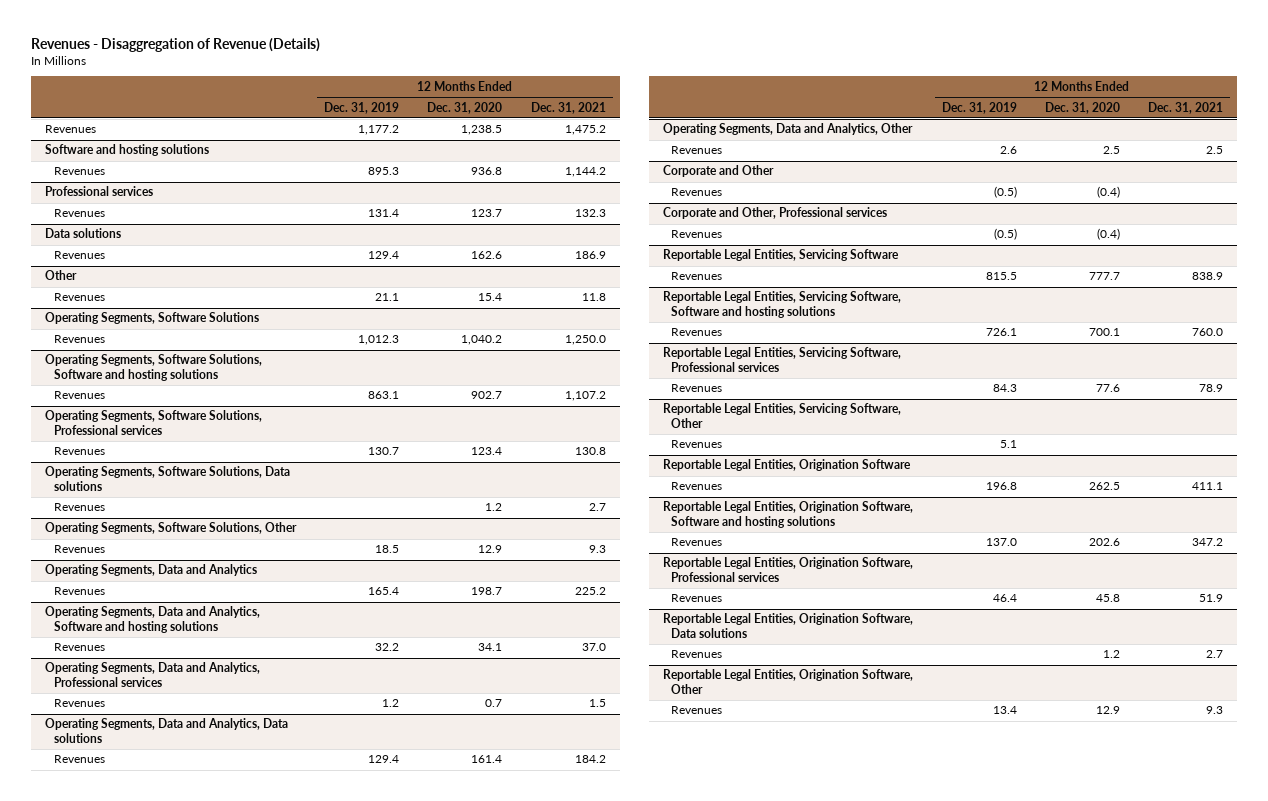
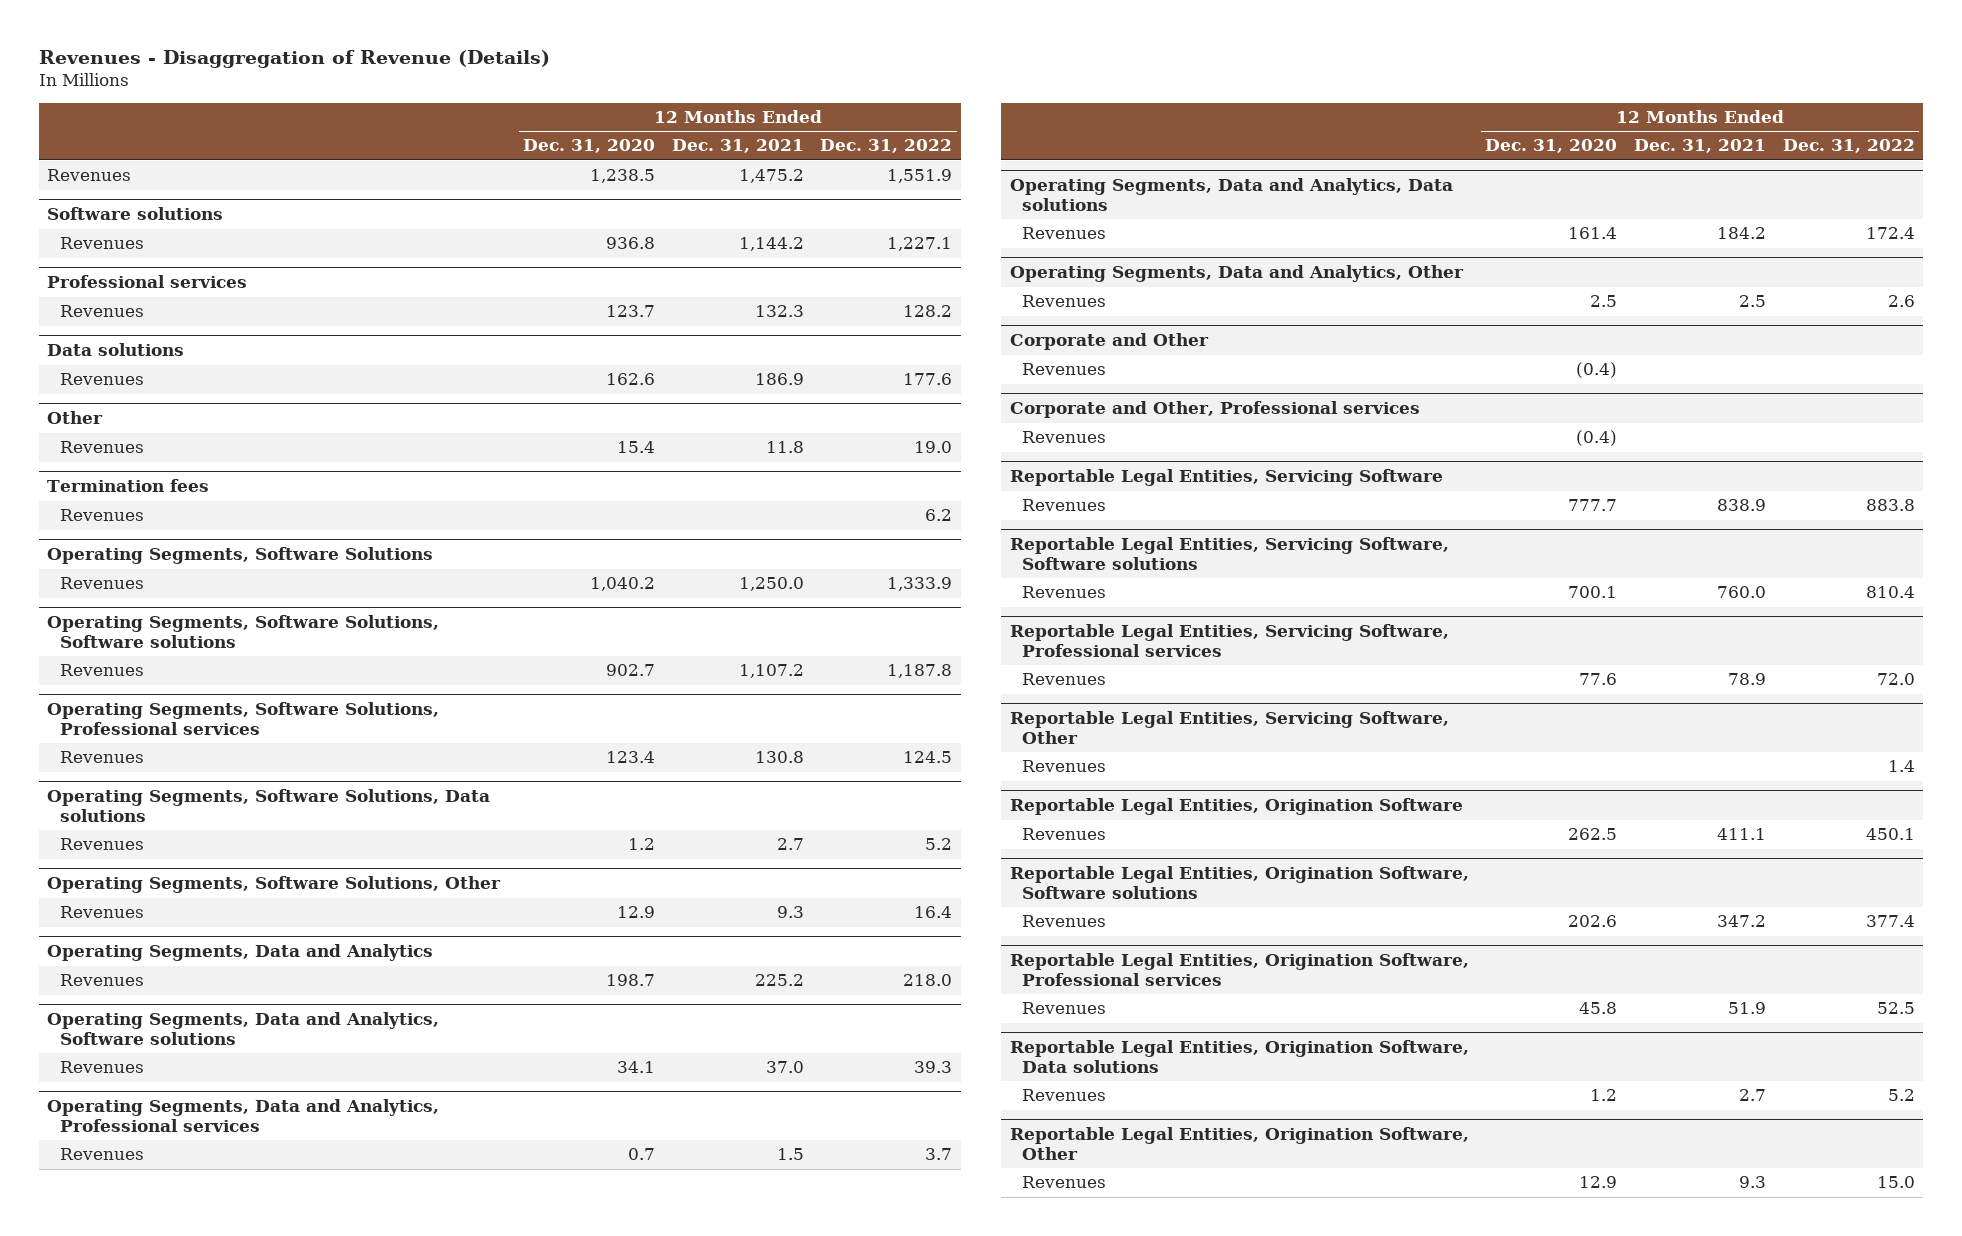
- | 12 Months Ended Dec. 31, 2019 | 12 Months Ended Dec. 31, 2020 | 12 Months Ended Dec. 31, 2021
+ | 12 Months Ended Dec. 31, 2020 | 12 Months Ended Dec. 31, 2021 | 12 Months Ended Dec. 31, 2022
- Software and hosting solutions
+ Software solutions
+ Termination fees
+ Revenues | | | 6.2
- Operating Segments, Software Solutions, Software and hosting solutions
+ Operating Segments, Software Solutions, Software solutions
- Operating Segments, Data and Analytics, Software and hosting solutions
+ Operating Segments, Data and Analytics, Software solutions
- Reportable Legal Entities, Servicing Software, Software and hosting solutions
+ Reportable Legal Entities, Servicing Software, Software solutions
- Reportable Legal Entities, Origination Software, Software and hosting solutions
+ Reportable Legal Entities, Origination Software, Software solutions

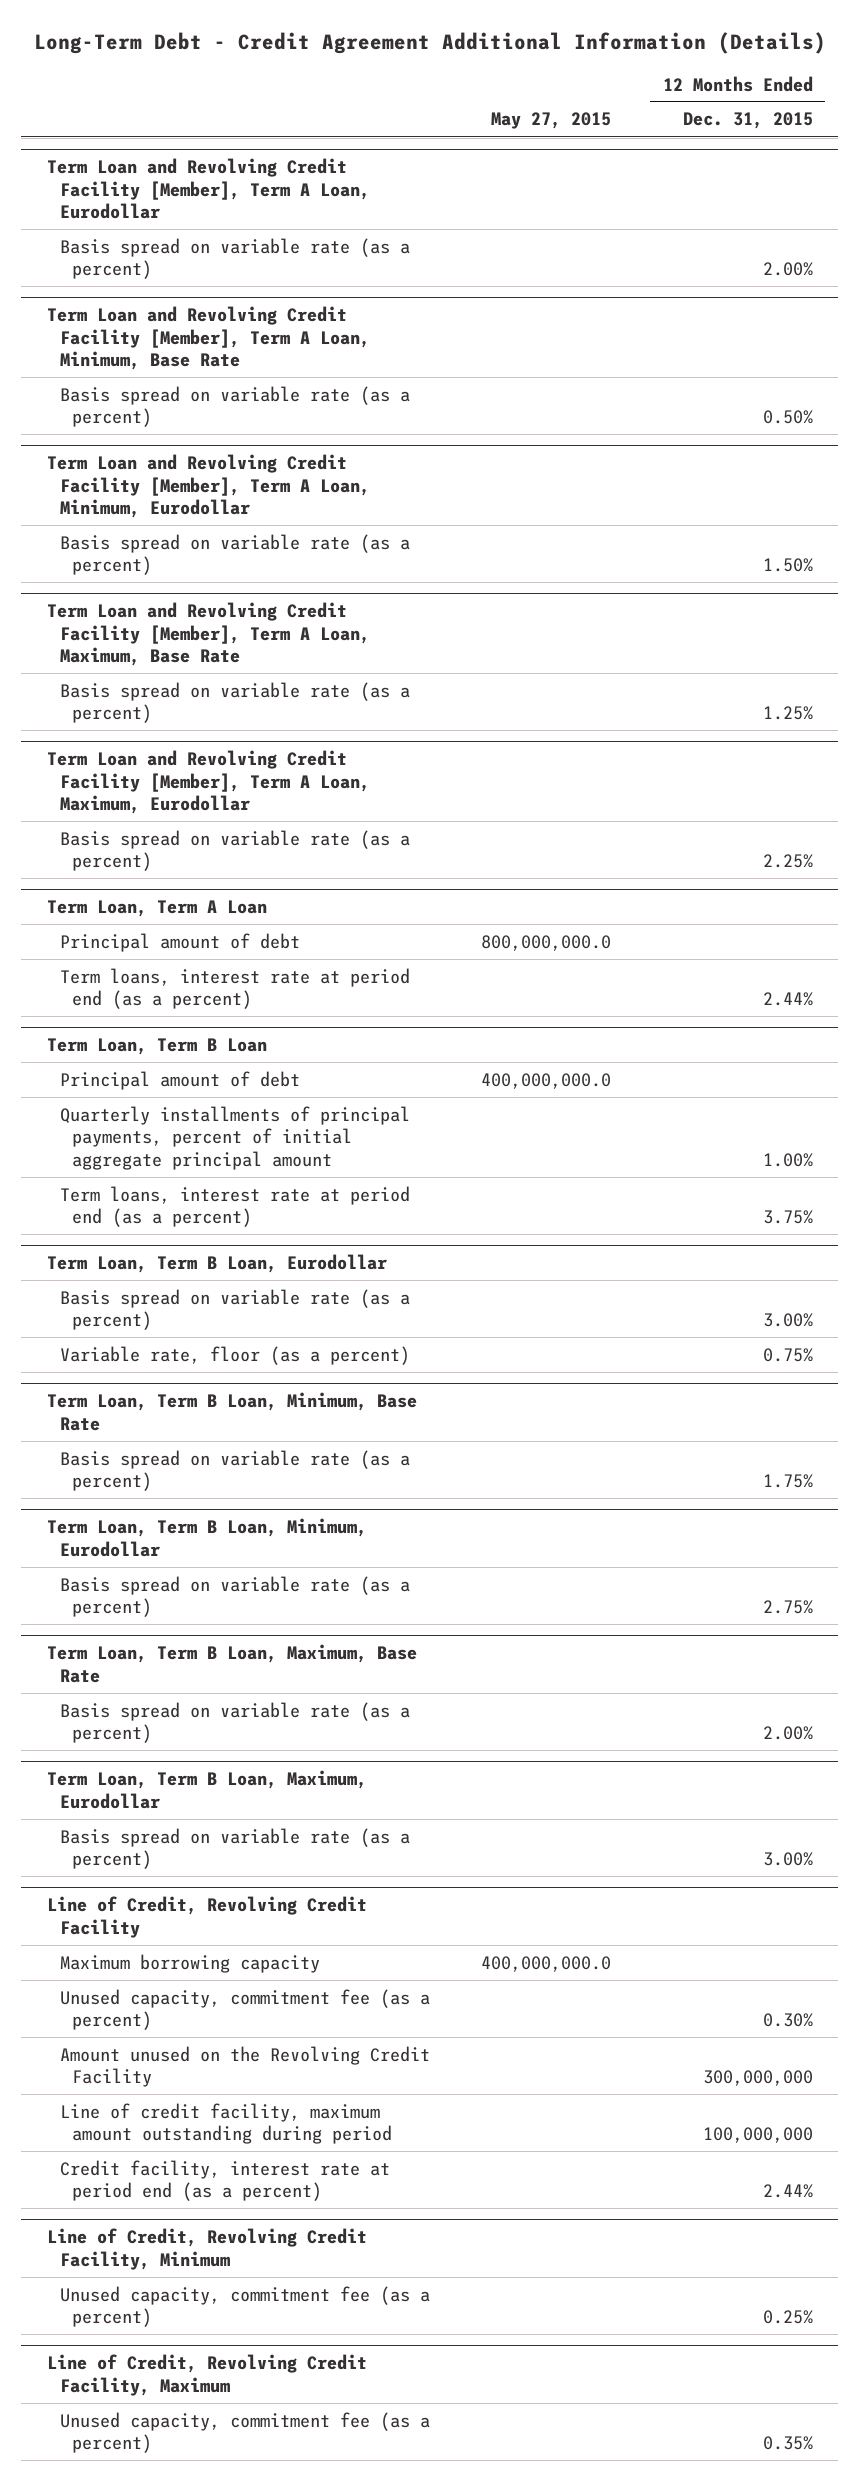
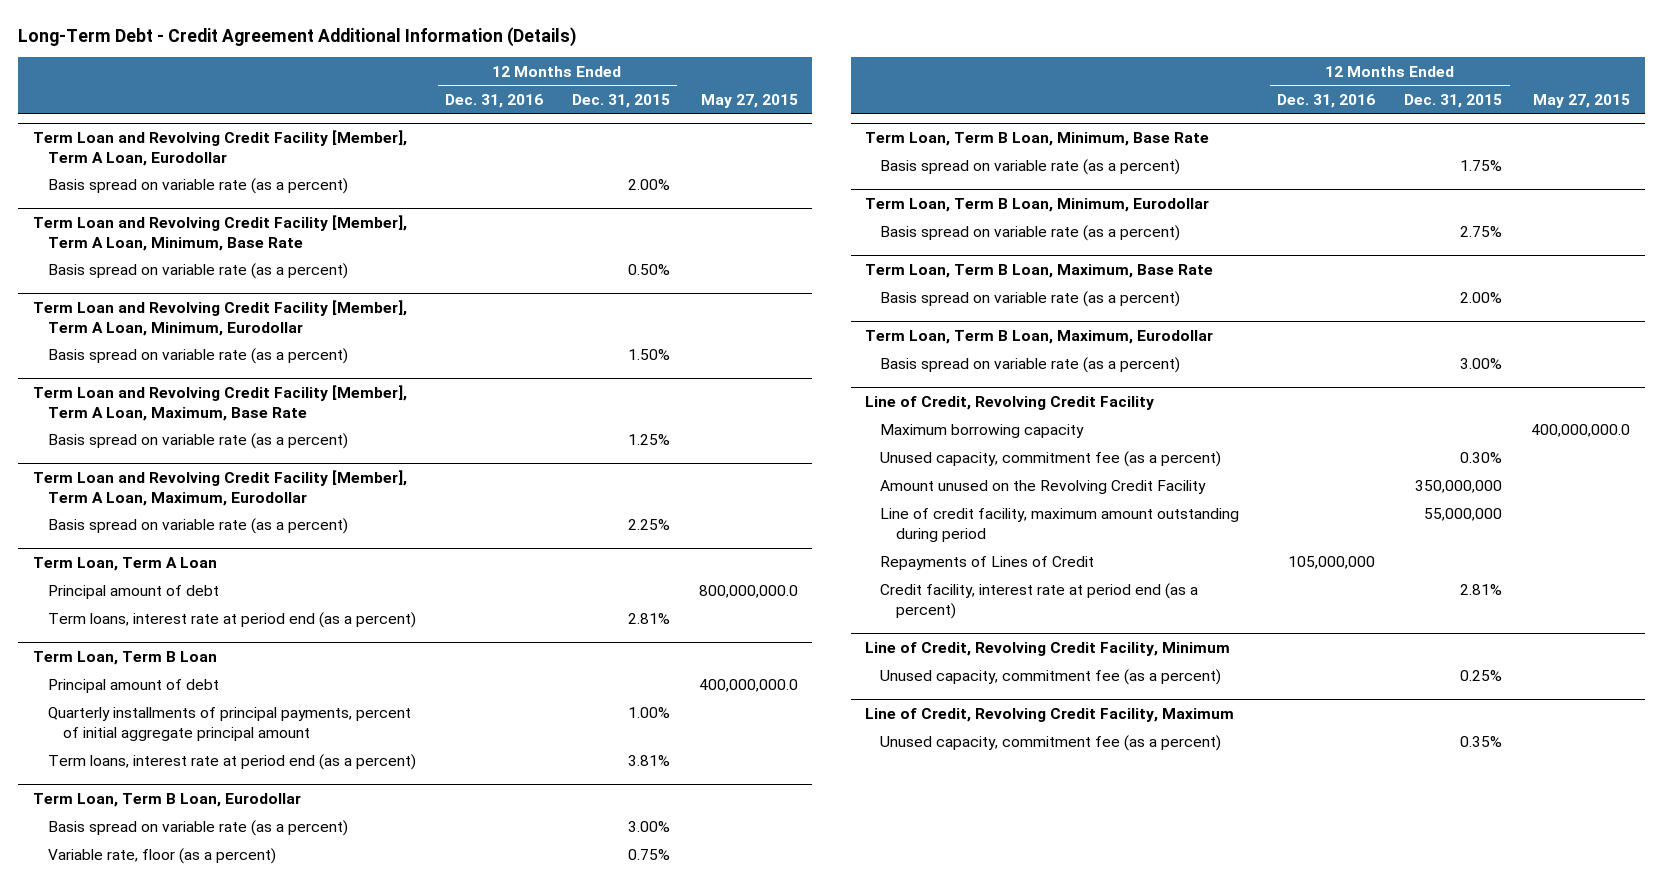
- | May 27, 2015 | 12 Months Ended Dec. 31, 2015
+ | 12 Months Ended Dec. 31, 2016 | 12 Months Ended Dec. 31, 2015 | May 27, 2015
@ Term Loan, Term A Loan
- Term loans, interest rate at period end (as a percent) | | 2.44%
+ Term loans, interest rate at period end (as a percent) | | 2.81% |
@ Term Loan, Term B Loan
- Term loans, interest rate at period end (as a percent) | | 3.75%
+ Term loans, interest rate at period end (as a percent) | | 3.81% |
@ Line of Credit, Revolving Credit Facility
- Amount unused on the Revolving Credit Facility | | 300,000,000
- Line of credit facility, maximum amount outstanding during period | | 100,000,000
- Credit facility, interest rate at period end (as a percent) | | 2.44%
+ Amount unused on the Revolving Credit Facility | | 350,000,000 |
+ Line of credit facility, maximum amount outstanding during period | | 55,000,000 |
+ Repayments of Lines of Credit | 105,000,000 | |
+ Credit facility, interest rate at period end (as a percent) | | 2.81% |

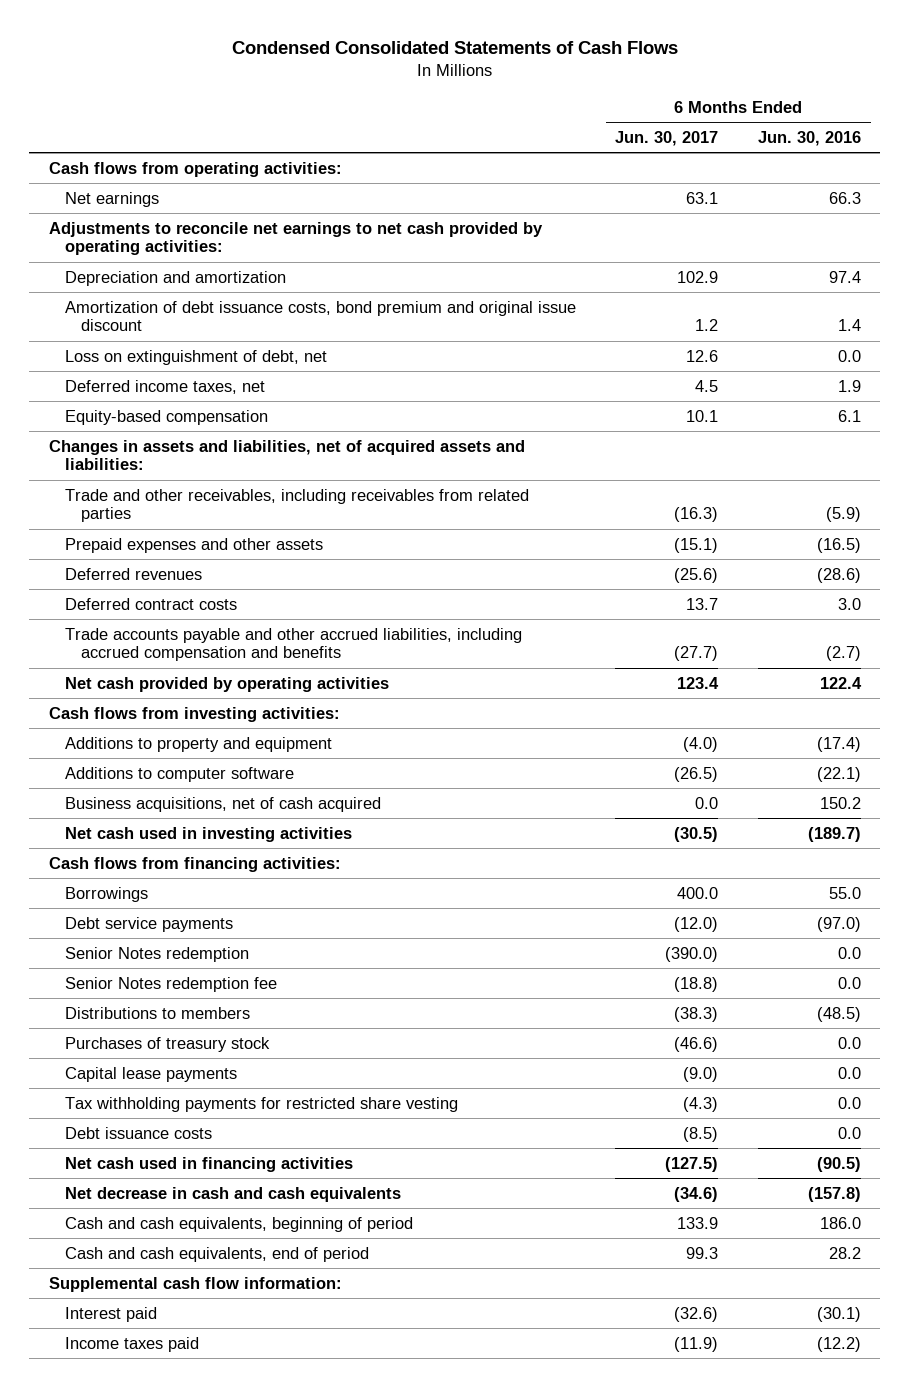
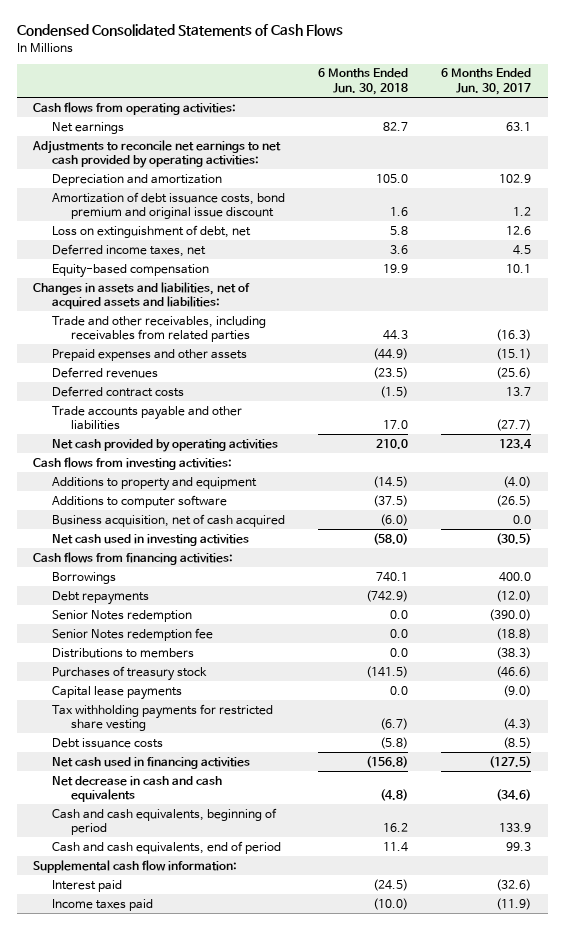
- | 6 Months Ended Jun. 30, 2017 | 6 Months Ended Jun. 30, 2016
+ | 6 Months Ended Jun. 30, 2018 | 6 Months Ended Jun. 30, 2017
- Trade accounts payable and other accrued liabilities, including accrued compensation and benefits | (27.7) | (2.7)
+ Trade accounts payable and other liabilities | 17.0 | (27.7)
- Business acquisitions, net of cash acquired | 0.0 | 150.2
+ Business acquisition, net of cash acquired | (6.0) | 0.0
- Debt service payments | (12.0) | (97.0)
+ Debt repayments | (742.9) | (12.0)

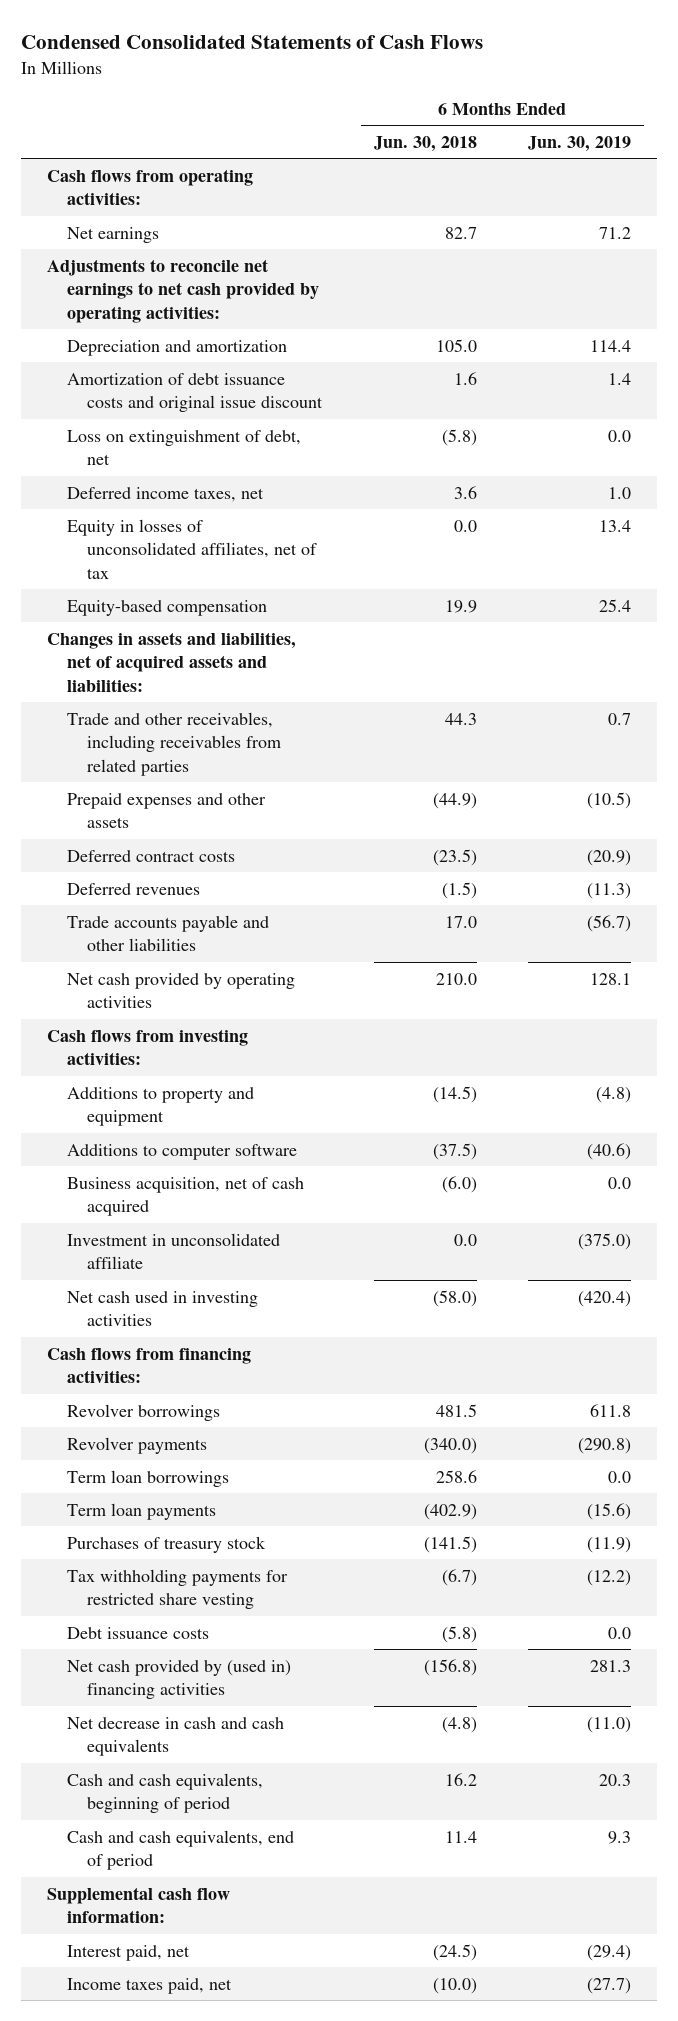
- | 6 Months Ended Jun. 30, 2018 | 6 Months Ended Jun. 30, 2017
+ | 6 Months Ended Jun. 30, 2018 | 6 Months Ended Jun. 30, 2019
- Amortization of debt issuance costs, bond premium and original issue discount | 1.6 | 1.2
- Loss on extinguishment of debt, net | 5.8 | 12.6
+ Amortization of debt issuance costs and original issue discount | 1.6 | 1.4
+ Loss on extinguishment of debt, net | (5.8) | 0.0
+ Equity in losses of unconsolidated affiliates, net of tax | 0.0 | 13.4
- Deferred revenues | (23.5) | (25.6)
- Deferred contract costs | (1.5) | 13.7
+ Deferred contract costs | (23.5) | (20.9)
+ Deferred revenues | (1.5) | (11.3)
+ Investment in unconsolidated affiliate | 0.0 | (375.0)
- Borrowings | 740.1 | 400.0
- Debt repayments | (742.9) | (12.0)
- Senior Notes redemption | 0.0 | (390.0)
- Senior Notes redemption fee | 0.0 | (18.8)
- Distributions to members | 0.0 | (38.3)
+ Revolver borrowings | 481.5 | 611.8
+ Revolver payments | (340.0) | (290.8)
+ Term loan borrowings | 258.6 | 0.0
+ Term loan payments | (402.9) | (15.6)
- Capital lease payments | 0.0 | (9.0)
- Net cash used in financing activities | (156.8) | (127.5)
+ Net cash provided by (used in) financing activities | (156.8) | 281.3
- Interest paid | (24.5) | (32.6)
- Income taxes paid | (10.0) | (11.9)
+ Interest paid, net | (24.5) | (29.4)
+ Income taxes paid, net | (10.0) | (27.7)

